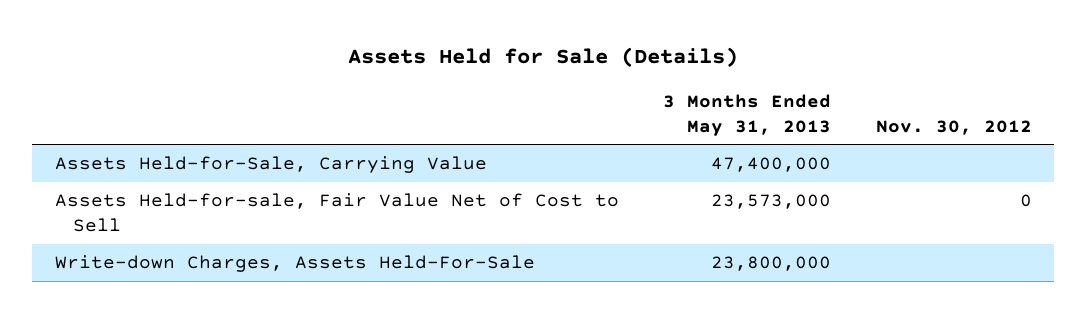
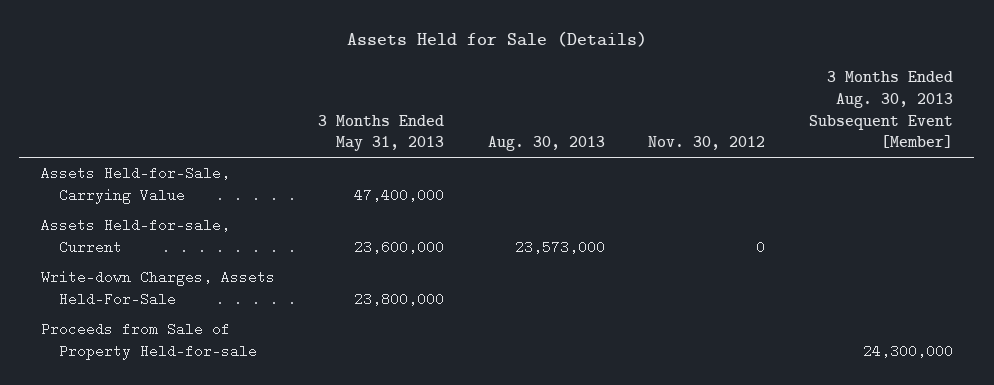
- | 3 Months Ended May 31, 2013 | Nov. 30, 2012
+ | 3 Months Ended May 31, 2013 | Aug. 30, 2013 | Nov. 30, 2012 | 3 Months Ended Aug. 30, 2013 Subsequent Event [Member]
- Assets Held-for-sale, Fair Value Net of Cost to Sell | 23,573,000 | 0
+ Assets Held-for-sale, Current | 23,600,000 | 23,573,000 | 0 |
+ Proceeds from Sale of Property Held-for-sale | | | | 24,300,000

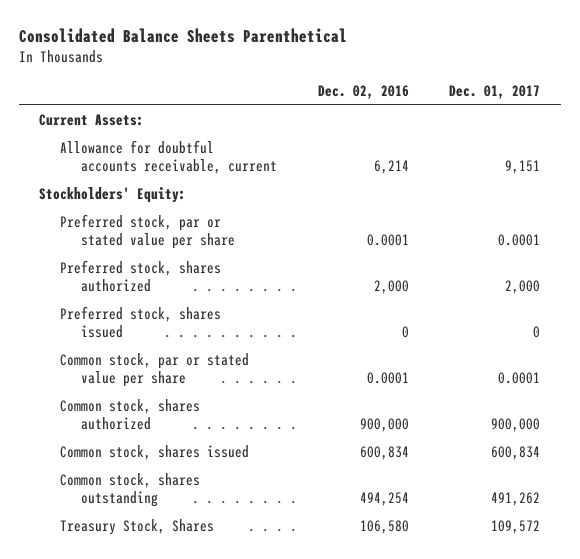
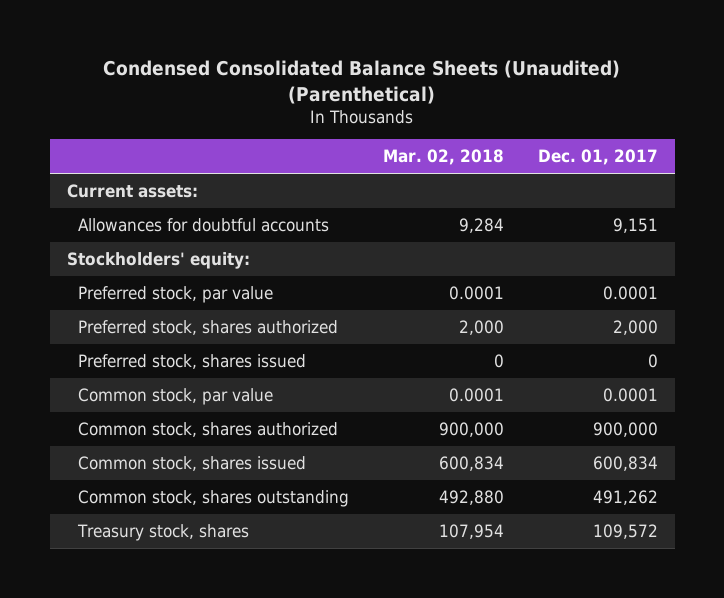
- Consolidated Balance Sheets Parenthetical
+ Condensed Consolidated Balance Sheets (Unaudited) (Parenthetical)
- | Dec. 02, 2016 | Dec. 01, 2017
+ | Mar. 02, 2018 | Dec. 01, 2017
- Current Assets:
- Allowance for doubtful accounts receivable, current | 6,214 | 9,151
- Stockholders' Equity:
- Preferred stock, par or stated value per share | 0.0001 | 0.0001
+ Current assets:
+ Allowances for doubtful accounts | 9,284 | 9,151
+ Stockholders' equity:
+ Preferred stock, par value | 0.0001 | 0.0001
- Common stock, par or stated value per share | 0.0001 | 0.0001
+ Common stock, par value | 0.0001 | 0.0001
- Treasury Stock, Shares | 106,580 | 109,572
+ Treasury stock, shares | 107,954 | 109,572

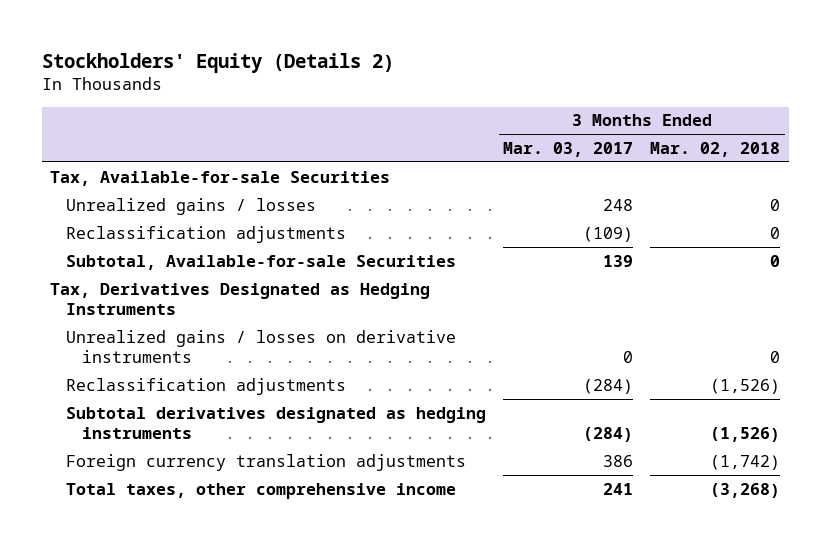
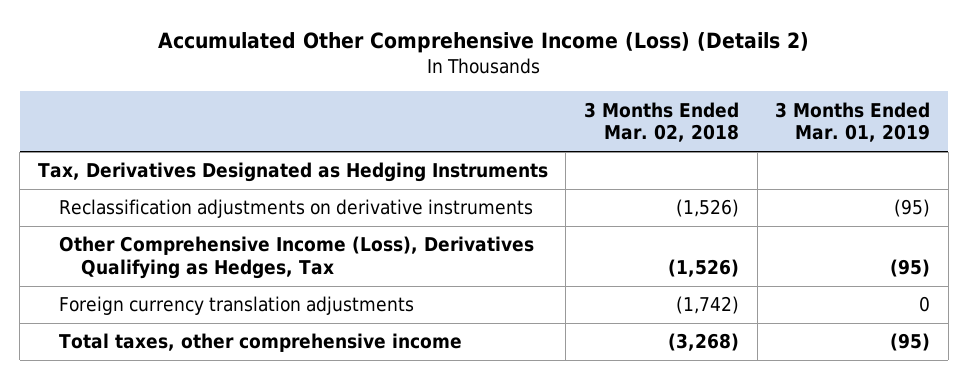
- Stockholders' Equity (Details 2)
+ Accumulated Other Comprehensive Income (Loss) (Details 2)
- | 3 Months Ended Mar. 03, 2017 | 3 Months Ended Mar. 02, 2018
+ | 3 Months Ended Mar. 02, 2018 | 3 Months Ended Mar. 01, 2019
- Tax, Available-for-sale Securities
- Unrealized gains / losses | 248 | 0
- Reclassification adjustments | (109) | 0
- Subtotal, Available-for-sale Securities | 139 | 0
- Unrealized gains / losses on derivative instruments | 0 | 0
- Reclassification adjustments | (284) | (1,526)
- Subtotal derivatives designated as hedging instruments | (284) | (1,526)
+ Reclassification adjustments on derivative instruments | (1,526) | (95)
+ Other Comprehensive Income (Loss), Derivatives Qualifying as Hedges, Tax | (1,526) | (95)

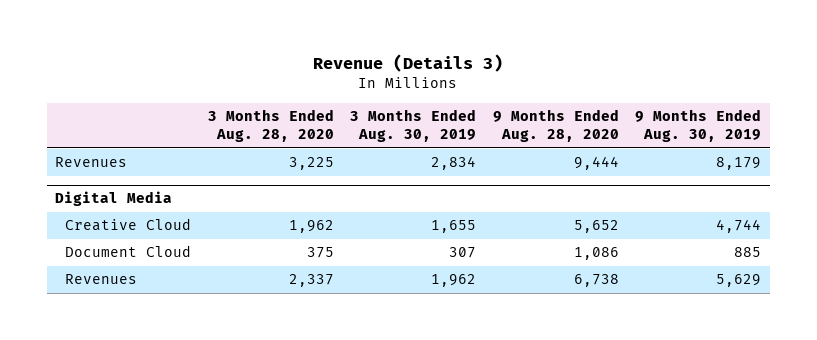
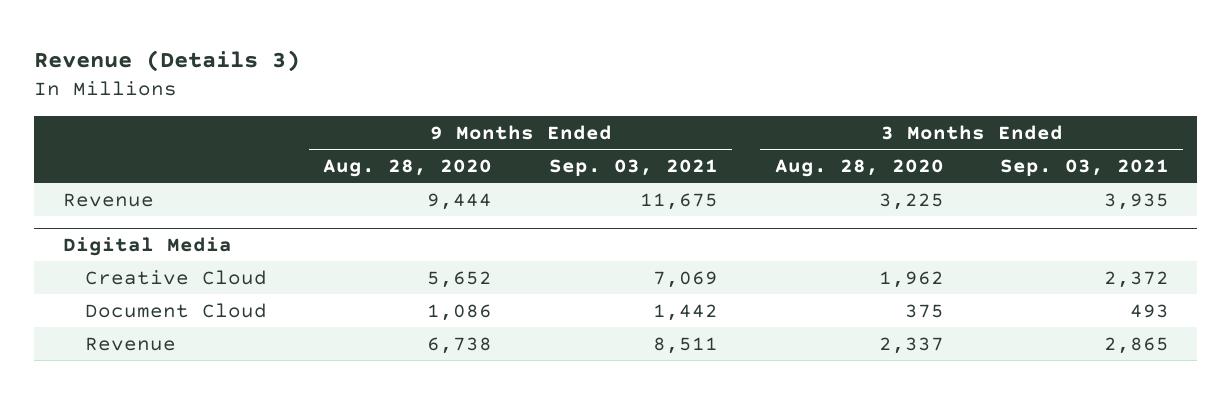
- | 3 Months Ended Aug. 28, 2020 | 3 Months Ended Aug. 30, 2019 | 9 Months Ended Aug. 28, 2020 | 9 Months Ended Aug. 30, 2019
+ | 9 Months Ended Aug. 28, 2020 | 9 Months Ended Sep. 03, 2021 | 3 Months Ended Aug. 28, 2020 | 3 Months Ended Sep. 03, 2021
- Revenues | 3,225 | 2,834 | 9,444 | 8,179
+ Revenue | 9,444 | 11,675 | 3,225 | 3,935
@ Digital Media
- Revenues | 2,337 | 1,962 | 6,738 | 5,629
+ Revenue | 6,738 | 8,511 | 2,337 | 2,865

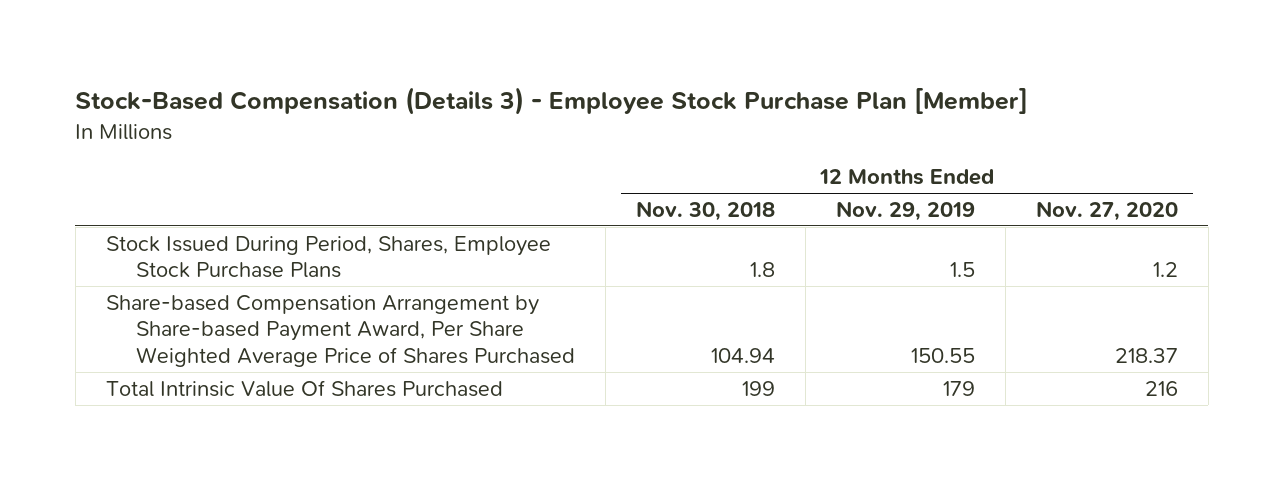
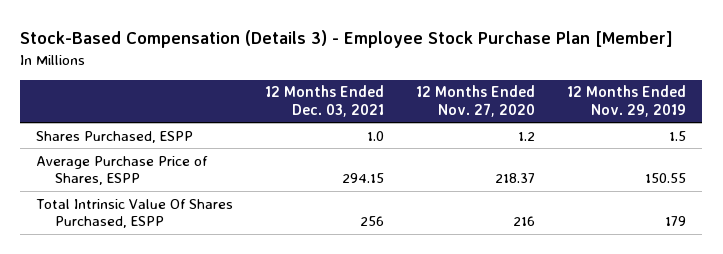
- | 12 Months Ended Nov. 30, 2018 | 12 Months Ended Nov. 29, 2019 | 12 Months Ended Nov. 27, 2020
+ | 12 Months Ended Dec. 03, 2021 | 12 Months Ended Nov. 27, 2020 | 12 Months Ended Nov. 29, 2019
- Stock Issued During Period, Shares, Employee Stock Purchase Plans | 1.8 | 1.5 | 1.2
- Share-based Compensation Arrangement by Share-based Payment Award, Per Share Weighted Average Price of Shares Purchased | 104.94 | 150.55 | 218.37
- Total Intrinsic Value Of Shares Purchased | 199 | 179 | 216
+ Shares Purchased, ESPP | 1.0 | 1.2 | 1.5
+ Average Purchase Price of Shares, ESPP | 294.15 | 218.37 | 150.55
+ Total Intrinsic Value Of Shares Purchased, ESPP | 256 | 216 | 179

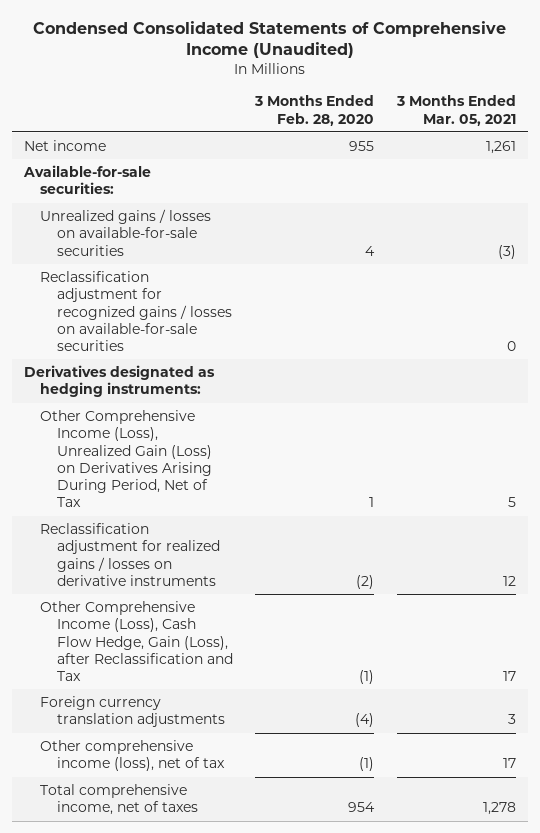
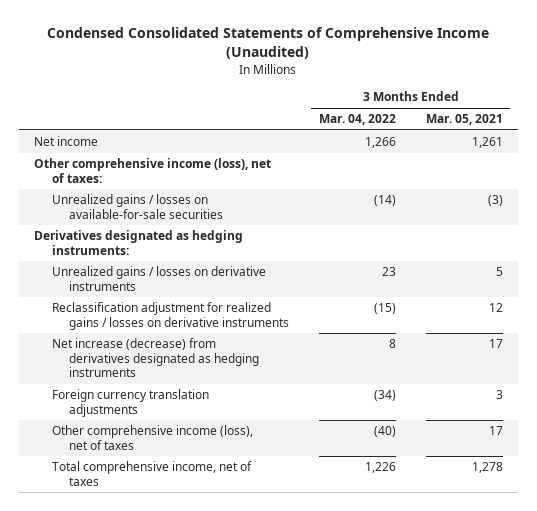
- | 3 Months Ended Feb. 28, 2020 | 3 Months Ended Mar. 05, 2021
+ | 3 Months Ended Mar. 04, 2022 | 3 Months Ended Mar. 05, 2021
- Available-for-sale securities:
+ Other comprehensive income (loss), net of taxes:
- Reclassification adjustment for recognized gains / losses on available-for-sale securities | | 0
- Other Comprehensive Income (Loss), Unrealized Gain (Loss) on Derivatives Arising During Period, Net of Tax | 1 | 5
+ Unrealized gains / losses on derivative instruments | 23 | 5
- Other Comprehensive Income (Loss), Cash Flow Hedge, Gain (Loss), after Reclassification and Tax | (1) | 17
+ Net increase (decrease) from derivatives designated as hedging instruments | 8 | 17
- Other comprehensive income (loss), net of tax | (1) | 17
+ Other comprehensive income (loss), net of taxes | (40) | 17

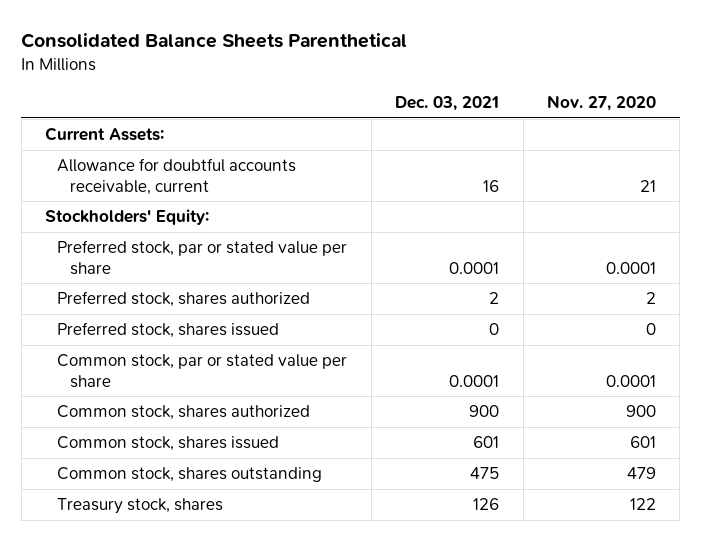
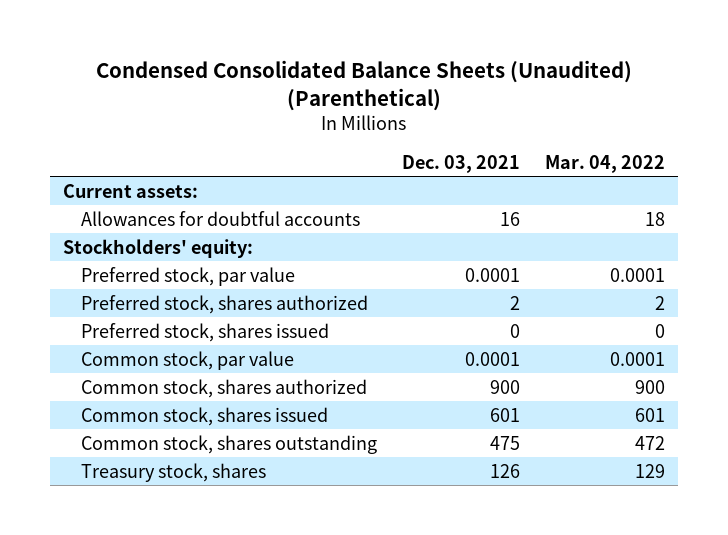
- Consolidated Balance Sheets Parenthetical
+ Condensed Consolidated Balance Sheets (Unaudited) (Parenthetical)
- | Dec. 03, 2021 | Nov. 27, 2020
+ | Dec. 03, 2021 | Mar. 04, 2022
- Current Assets:
- Allowance for doubtful accounts receivable, current | 16 | 21
- Stockholders' Equity:
- Preferred stock, par or stated value per share | 0.0001 | 0.0001
+ Current assets:
+ Allowances for doubtful accounts | 16 | 18
+ Stockholders' equity:
+ Preferred stock, par value | 0.0001 | 0.0001
- Common stock, par or stated value per share | 0.0001 | 0.0001
+ Common stock, par value | 0.0001 | 0.0001

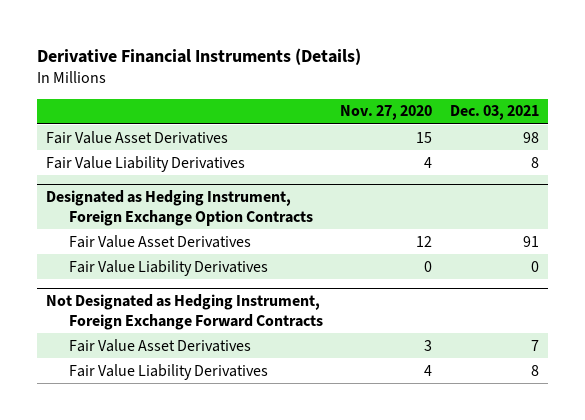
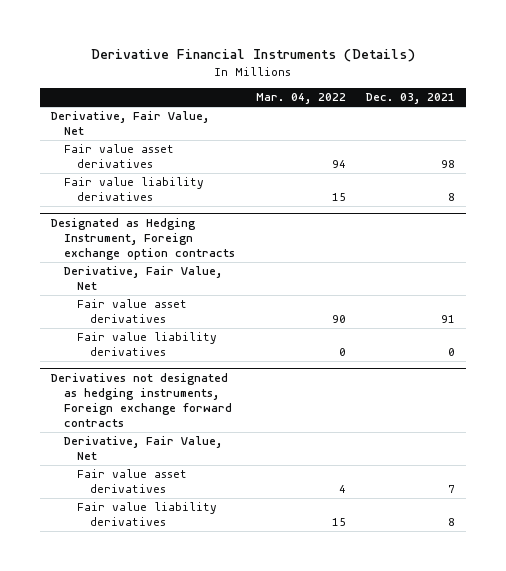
- | Nov. 27, 2020 | Dec. 03, 2021
+ | Mar. 04, 2022 | Dec. 03, 2021
- Fair Value Asset Derivatives | 15 | 98
- Fair Value Liability Derivatives | 4 | 8
- Designated as Hedging Instrument, Foreign Exchange Option Contracts
- Fair Value Asset Derivatives | 12 | 91
- Fair Value Liability Derivatives | 0 | 0
- Not Designated as Hedging Instrument, Foreign Exchange Forward Contracts
- Fair Value Asset Derivatives | 3 | 7
- Fair Value Liability Derivatives | 4 | 8
+ Derivative, Fair Value, Net
+ Fair value asset derivatives | 94 | 98
+ Fair value liability derivatives | 15 | 8
+ Designated as Hedging Instrument, Foreign exchange option contracts
+ Derivative, Fair Value, Net
+ Fair value asset derivatives | 90 | 91
+ Fair value liability derivatives | 0 | 0
+ Derivatives not designated as hedging instruments, Foreign exchange forward contracts
+ Derivative, Fair Value, Net
+ Fair value asset derivatives | 4 | 7
+ Fair value liability derivatives | 15 | 8

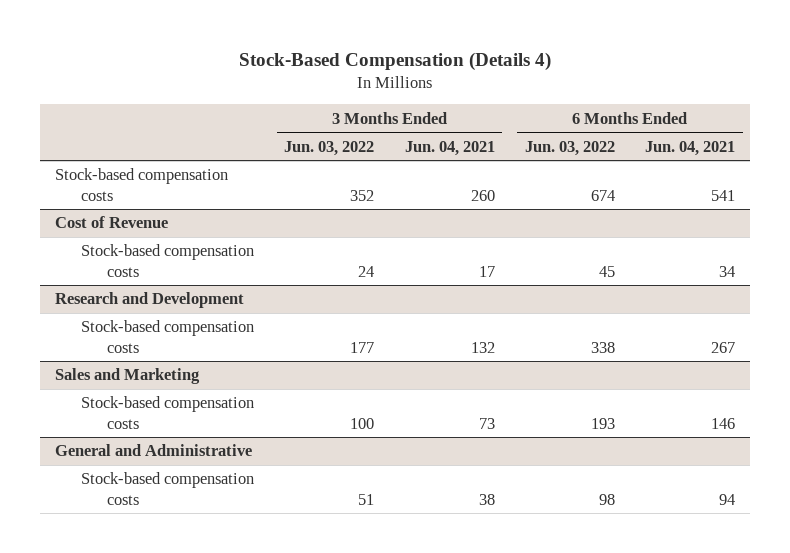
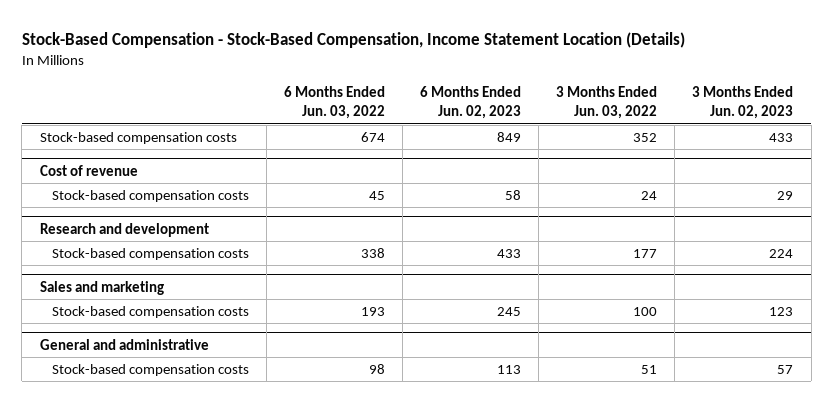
- Stock-Based Compensation (Details 4)
+ Stock-Based Compensation - Stock-Based Compensation, Income Statement Location (Details)
- | 3 Months Ended Jun. 03, 2022 | 3 Months Ended Jun. 04, 2021 | 6 Months Ended Jun. 03, 2022 | 6 Months Ended Jun. 04, 2021
+ | 6 Months Ended Jun. 03, 2022 | 6 Months Ended Jun. 02, 2023 | 3 Months Ended Jun. 03, 2022 | 3 Months Ended Jun. 02, 2023
- Cost of Revenue
+ Cost of revenue
- Research and Development
+ Research and development
- Sales and Marketing
+ Sales and marketing
- General and Administrative
+ General and administrative

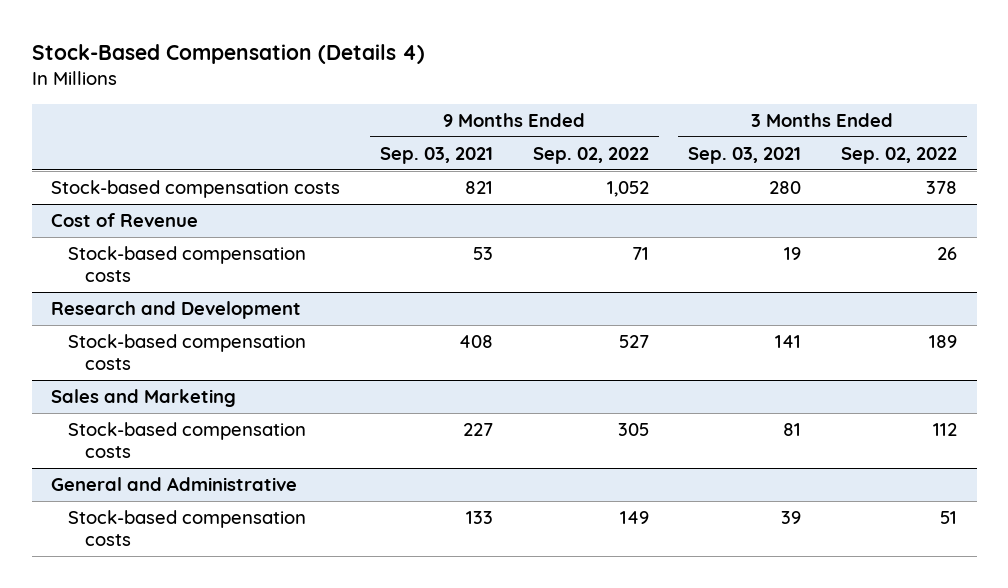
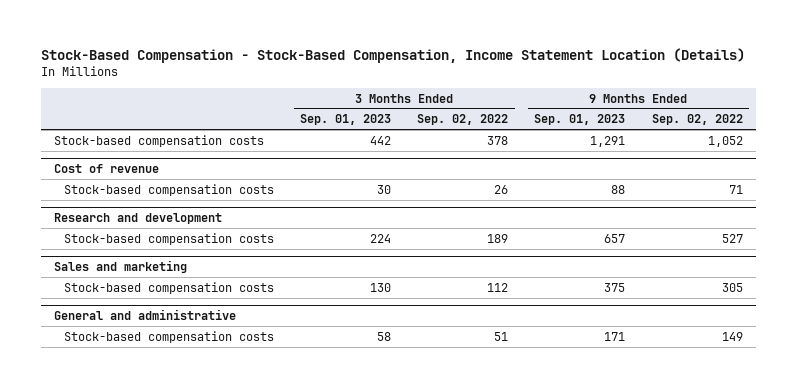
- Stock-Based Compensation (Details 4)
+ Stock-Based Compensation - Stock-Based Compensation, Income Statement Location (Details)
- | 9 Months Ended Sep. 03, 2021 | 9 Months Ended Sep. 02, 2022 | 3 Months Ended Sep. 03, 2021 | 3 Months Ended Sep. 02, 2022
+ | 3 Months Ended Sep. 01, 2023 | 3 Months Ended Sep. 02, 2022 | 9 Months Ended Sep. 01, 2023 | 9 Months Ended Sep. 02, 2022
- Cost of Revenue
+ Cost of revenue
- Research and Development
+ Research and development
- Sales and Marketing
+ Sales and marketing
- General and Administrative
+ General and administrative

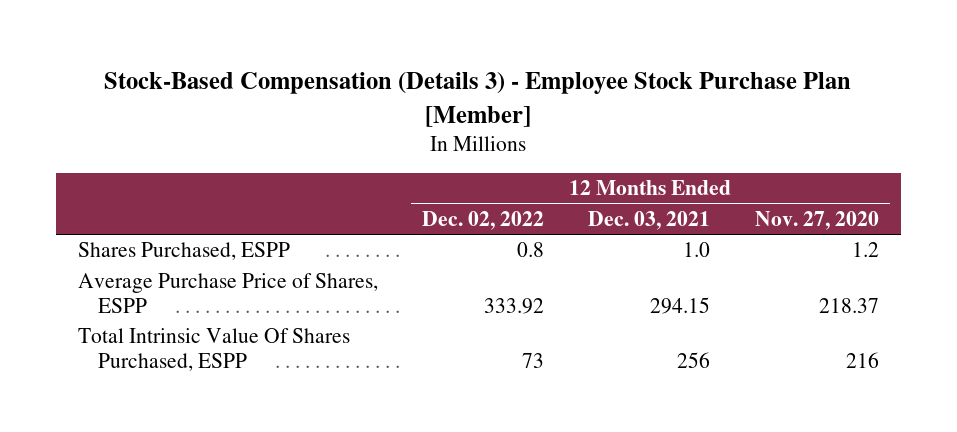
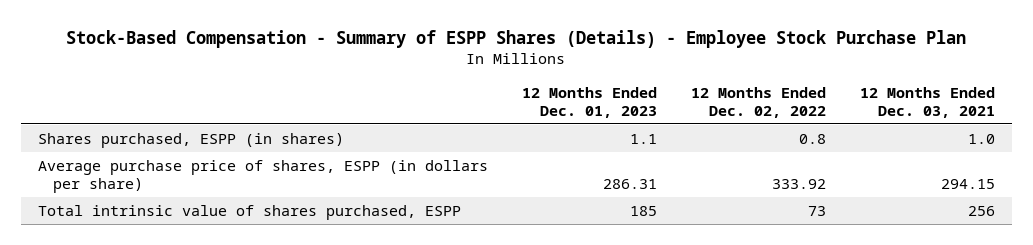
- Stock-Based Compensation (Details 3) - Employee Stock Purchase Plan [Member]
+ Stock-Based Compensation - Summary of ESPP Shares (Details) - Employee Stock Purchase Plan
- | 12 Months Ended Dec. 02, 2022 | 12 Months Ended Dec. 03, 2021 | 12 Months Ended Nov. 27, 2020
+ | 12 Months Ended Dec. 01, 2023 | 12 Months Ended Dec. 02, 2022 | 12 Months Ended Dec. 03, 2021
- Shares Purchased, ESPP | 0.8 | 1.0 | 1.2
- Average Purchase Price of Shares, ESPP | 333.92 | 294.15 | 218.37
- Total Intrinsic Value Of Shares Purchased, ESPP | 73 | 256 | 216
+ Shares purchased, ESPP (in shares) | 1.1 | 0.8 | 1.0
+ Average purchase price of shares, ESPP (in dollars per share) | 286.31 | 333.92 | 294.15
+ Total intrinsic value of shares purchased, ESPP | 185 | 73 | 256

